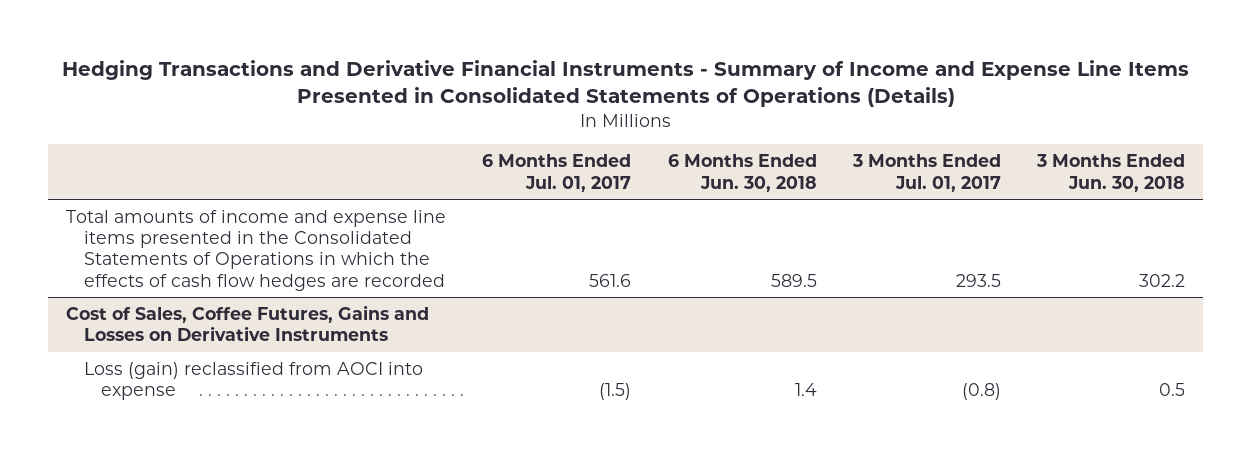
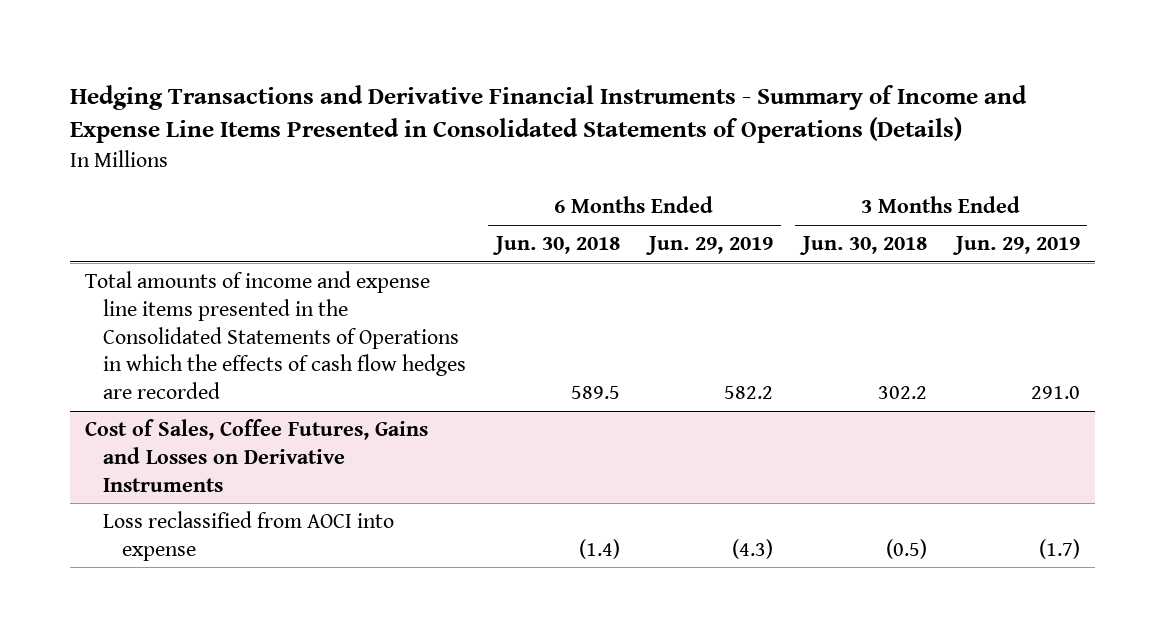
- | 6 Months Ended Jul. 01, 2017 | 6 Months Ended Jun. 30, 2018 | 3 Months Ended Jul. 01, 2017 | 3 Months Ended Jun. 30, 2018
+ | 6 Months Ended Jun. 30, 2018 | 6 Months Ended Jun. 29, 2019 | 3 Months Ended Jun. 30, 2018 | 3 Months Ended Jun. 29, 2019
@ Cost of Sales, Coffee Futures, Gains and Losses on Derivative Instruments
- Loss (gain) reclassified from AOCI into expense | (1.5) | 1.4 | (0.8) | 0.5
+ Loss reclassified from AOCI into expense | (1.4) | (4.3) | (0.5) | (1.7)

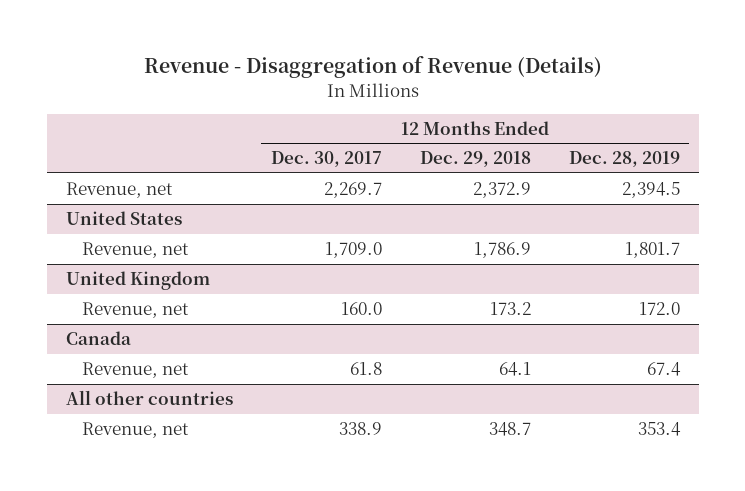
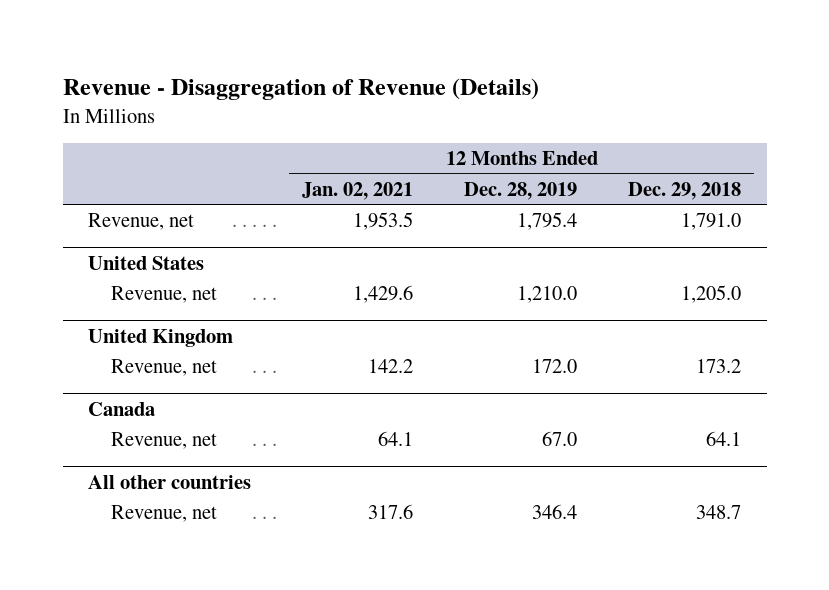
- | 12 Months Ended Dec. 30, 2017 | 12 Months Ended Dec. 29, 2018 | 12 Months Ended Dec. 28, 2019
+ | 12 Months Ended Jan. 02, 2021 | 12 Months Ended Dec. 28, 2019 | 12 Months Ended Dec. 29, 2018
- Revenue, net | 2,269.7 | 2,372.9 | 2,394.5
+ Revenue, net | 1,953.5 | 1,795.4 | 1,791.0
@ United States
- Revenue, net | 1,709.0 | 1,786.9 | 1,801.7
+ Revenue, net | 1,429.6 | 1,210.0 | 1,205.0
@ Canada
- Revenue, net | 61.8 | 64.1 | 67.4
+ Revenue, net | 64.1 | 67.0 | 64.1
@ All other countries
- Revenue, net | 338.9 | 348.7 | 353.4
+ Revenue, net | 317.6 | 346.4 | 348.7

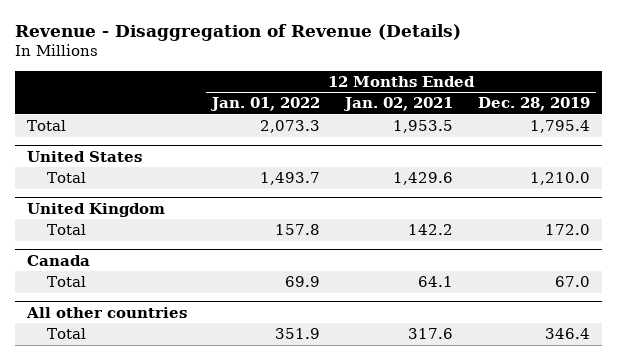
- | 12 Months Ended Jan. 02, 2021 | 12 Months Ended Dec. 28, 2019 | 12 Months Ended Dec. 29, 2018
+ | 12 Months Ended Jan. 01, 2022 | 12 Months Ended Jan. 02, 2021 | 12 Months Ended Dec. 28, 2019
- Revenue, net | 1,953.5 | 1,795.4 | 1,791.0
+ Total | 2,073.3 | 1,953.5 | 1,795.4
@ United States
- Revenue, net | 1,429.6 | 1,210.0 | 1,205.0
+ Total | 1,493.7 | 1,429.6 | 1,210.0
@ United Kingdom
- Revenue, net | 142.2 | 172.0 | 173.2
+ Total | 157.8 | 142.2 | 172.0
@ Canada
- Revenue, net | 64.1 | 67.0 | 64.1
+ Total | 69.9 | 64.1 | 67.0
@ All other countries
- Revenue, net | 317.6 | 346.4 | 348.7
+ Total | 351.9 | 317.6 | 346.4

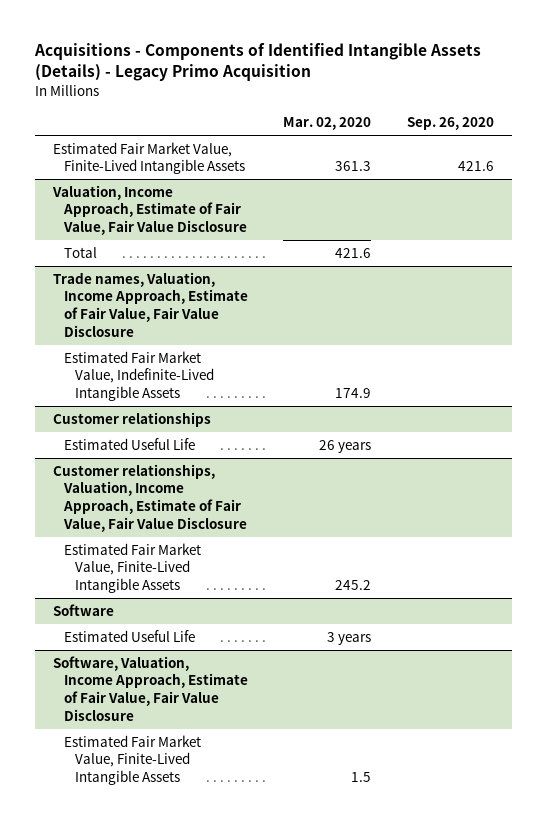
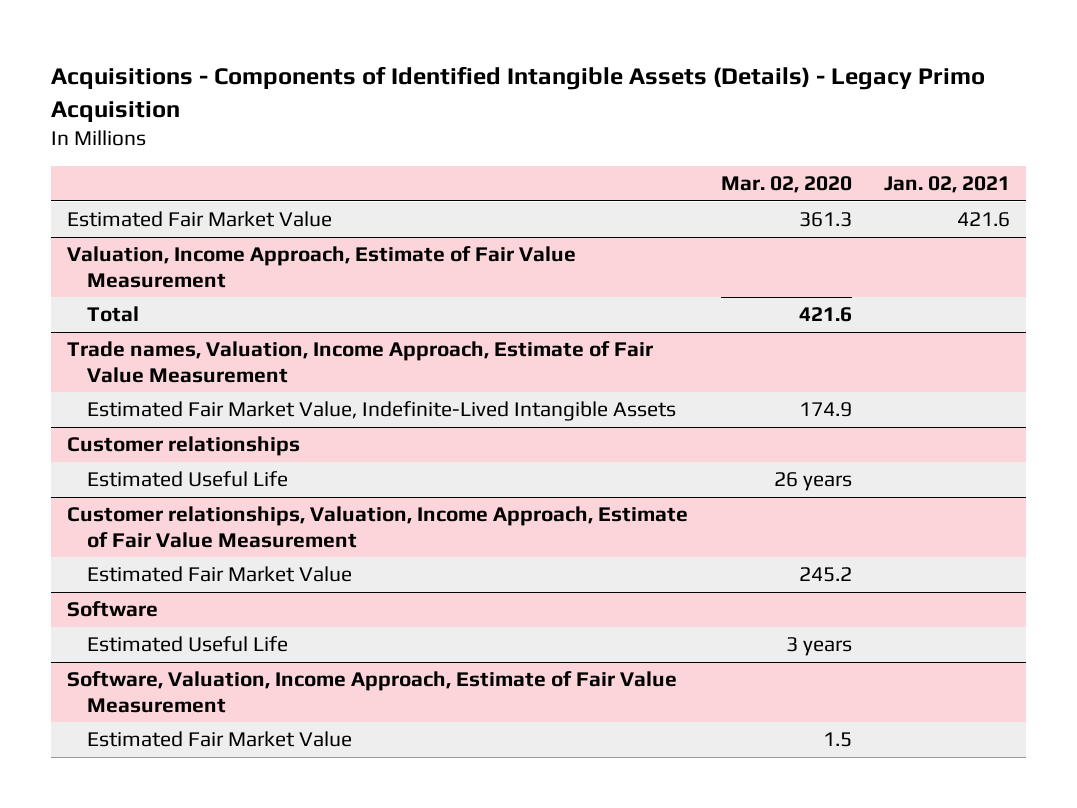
- | Mar. 02, 2020 | Sep. 26, 2020
+ | Mar. 02, 2020 | Jan. 02, 2021
- Estimated Fair Market Value, Finite-Lived Intangible Assets | 361.3 | 421.6
- Valuation, Income Approach, Estimate of Fair Value, Fair Value Disclosure
+ Estimated Fair Market Value | 361.3 | 421.6
+ Valuation, Income Approach, Estimate of Fair Value Measurement
- Trade names, Valuation, Income Approach, Estimate of Fair Value, Fair Value Disclosure
+ Trade names, Valuation, Income Approach, Estimate of Fair Value Measurement
- Customer relationships, Valuation, Income Approach, Estimate of Fair Value, Fair Value Disclosure
- Estimated Fair Market Value, Finite-Lived Intangible Assets | 245.2 |
+ Customer relationships, Valuation, Income Approach, Estimate of Fair Value Measurement
+ Estimated Fair Market Value | 245.2 |
- Software, Valuation, Income Approach, Estimate of Fair Value, Fair Value Disclosure
- Estimated Fair Market Value, Finite-Lived Intangible Assets | 1.5 |
+ Software, Valuation, Income Approach, Estimate of Fair Value Measurement
+ Estimated Fair Market Value | 1.5 |

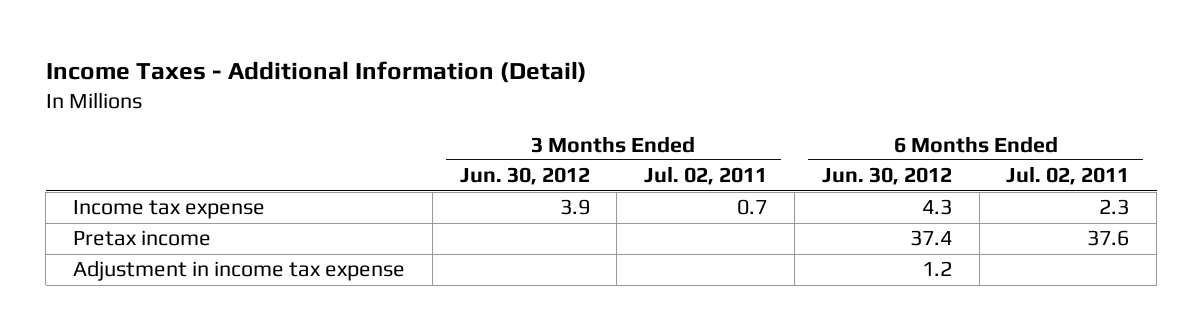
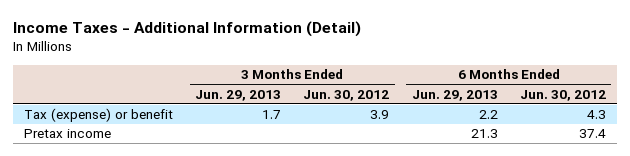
- | 3 Months Ended Jun. 30, 2012 | 3 Months Ended Jul. 02, 2011 | 6 Months Ended Jun. 30, 2012 | 6 Months Ended Jul. 02, 2011
+ | 3 Months Ended Jun. 29, 2013 | 3 Months Ended Jun. 30, 2012 | 6 Months Ended Jun. 29, 2013 | 6 Months Ended Jun. 30, 2012
- Income tax expense | 3.9 | 0.7 | 4.3 | 2.3
+ Tax (expense) or benefit | 1.7 | 3.9 | 2.2 | 4.3
- Adjustment in income tax expense | | | 1.2 |

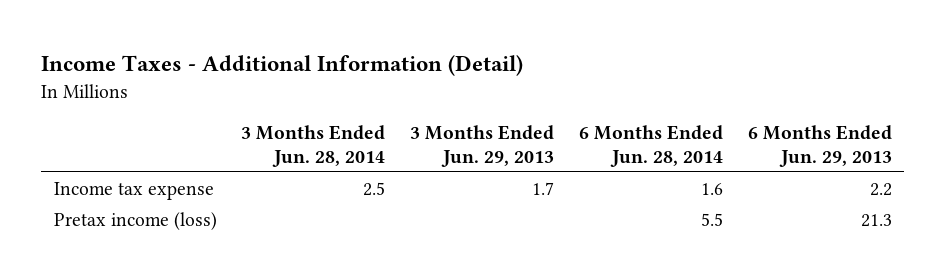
- | 3 Months Ended Jun. 29, 2013 | 3 Months Ended Jun. 30, 2012 | 6 Months Ended Jun. 29, 2013 | 6 Months Ended Jun. 30, 2012
+ | 3 Months Ended Jun. 28, 2014 | 3 Months Ended Jun. 29, 2013 | 6 Months Ended Jun. 28, 2014 | 6 Months Ended Jun. 29, 2013
- Tax (expense) or benefit | 1.7 | 3.9 | 2.2 | 4.3
- Pretax income | | | 21.3 | 37.4
+ Income tax expense | 2.5 | 1.7 | 1.6 | 2.2
+ Pretax income (loss) | | | 5.5 | 21.3

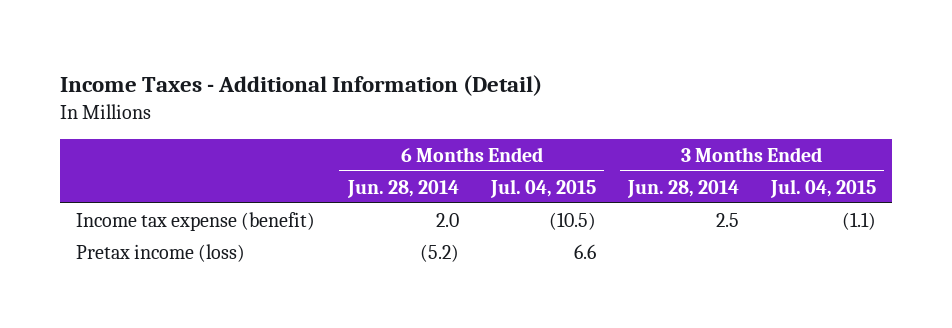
- | 3 Months Ended Jun. 28, 2014 | 3 Months Ended Jun. 29, 2013 | 6 Months Ended Jun. 28, 2014 | 6 Months Ended Jun. 29, 2013
+ | 6 Months Ended Jun. 28, 2014 | 6 Months Ended Jul. 04, 2015 | 3 Months Ended Jun. 28, 2014 | 3 Months Ended Jul. 04, 2015
- Income tax expense | 2.5 | 1.7 | 1.6 | 2.2
- Pretax income (loss) | | | 5.5 | 21.3
+ Income tax expense (benefit) | 2.0 | (10.5) | 2.5 | (1.1)
+ Pretax income (loss) | (5.2) | 6.6 | |

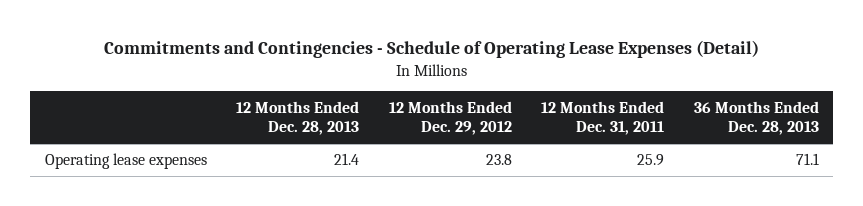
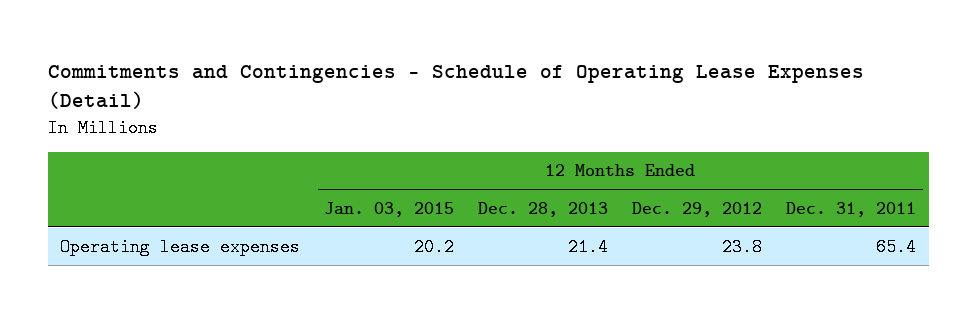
- | 12 Months Ended Dec. 28, 2013 | 12 Months Ended Dec. 29, 2012 | 12 Months Ended Dec. 31, 2011 | 36 Months Ended Dec. 28, 2013
+ | 12 Months Ended Jan. 03, 2015 | 12 Months Ended Dec. 28, 2013 | 12 Months Ended Dec. 29, 2012 | 12 Months Ended Dec. 31, 2011
- Operating lease expenses | 21.4 | 23.8 | 25.9 | 71.1
+ Operating lease expenses | 20.2 | 21.4 | 23.8 | 65.4

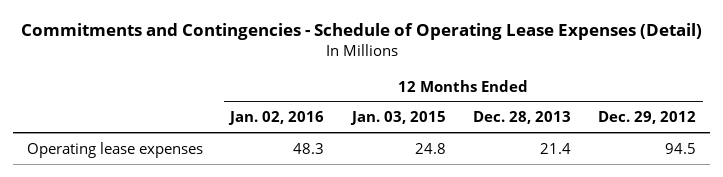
- | 12 Months Ended Jan. 03, 2015 | 12 Months Ended Dec. 28, 2013 | 12 Months Ended Dec. 29, 2012 | 12 Months Ended Dec. 31, 2011
+ | 12 Months Ended Jan. 02, 2016 | 12 Months Ended Jan. 03, 2015 | 12 Months Ended Dec. 28, 2013 | 12 Months Ended Dec. 29, 2012
- Operating lease expenses | 20.2 | 21.4 | 23.8 | 65.4
+ Operating lease expenses | 48.3 | 24.8 | 21.4 | 94.5

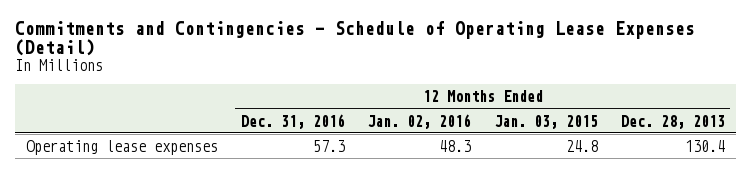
- | 12 Months Ended Jan. 02, 2016 | 12 Months Ended Jan. 03, 2015 | 12 Months Ended Dec. 28, 2013 | 12 Months Ended Dec. 29, 2012
+ | 12 Months Ended Dec. 31, 2016 | 12 Months Ended Jan. 02, 2016 | 12 Months Ended Jan. 03, 2015 | 12 Months Ended Dec. 28, 2013
- Operating lease expenses | 48.3 | 24.8 | 21.4 | 94.5
+ Operating lease expenses | 57.3 | 48.3 | 24.8 | 130.4

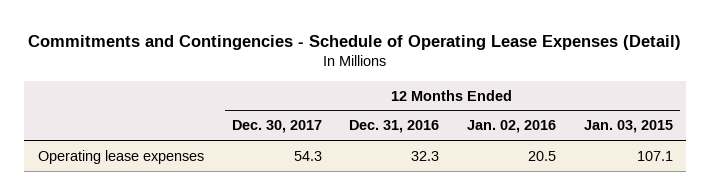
- | 12 Months Ended Dec. 31, 2016 | 12 Months Ended Jan. 02, 2016 | 12 Months Ended Jan. 03, 2015 | 12 Months Ended Dec. 28, 2013
+ | 12 Months Ended Dec. 30, 2017 | 12 Months Ended Dec. 31, 2016 | 12 Months Ended Jan. 02, 2016 | 12 Months Ended Jan. 03, 2015
- Operating lease expenses | 57.3 | 48.3 | 24.8 | 130.4
+ Operating lease expenses | 54.3 | 32.3 | 20.5 | 107.1

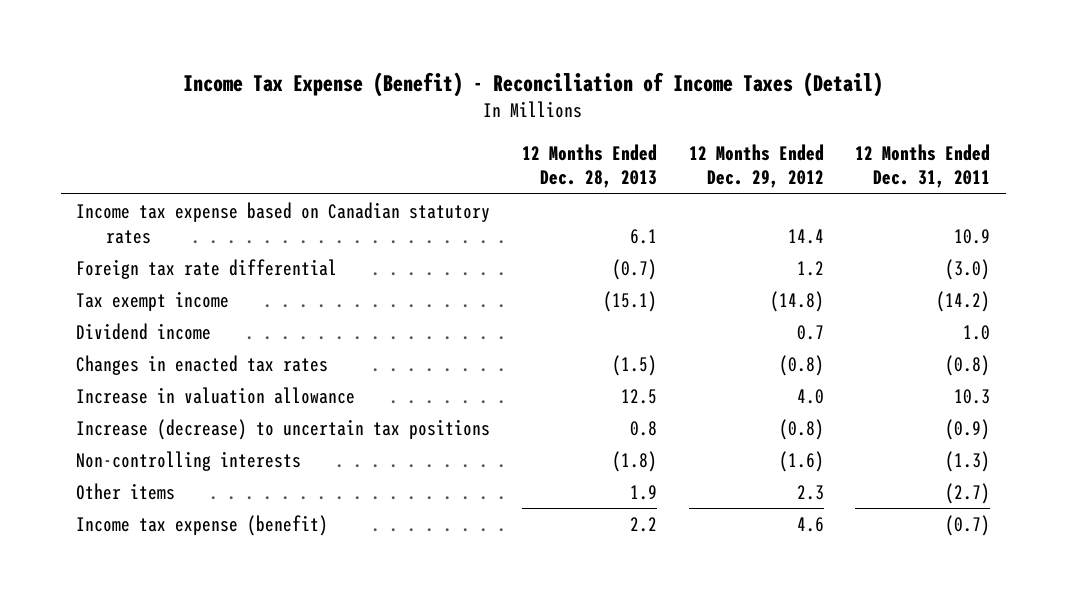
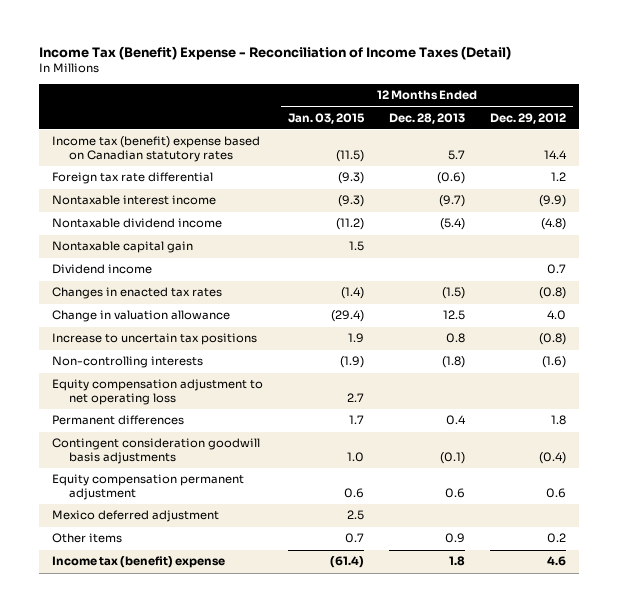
- Income Tax Expense (Benefit) - Reconciliation of Income Taxes (Detail)
+ Income Tax (Benefit) Expense - Reconciliation of Income Taxes (Detail)
- | 12 Months Ended Dec. 28, 2013 | 12 Months Ended Dec. 29, 2012 | 12 Months Ended Dec. 31, 2011
+ | 12 Months Ended Jan. 03, 2015 | 12 Months Ended Dec. 28, 2013 | 12 Months Ended Dec. 29, 2012
- Income tax expense based on Canadian statutory rates | 6.1 | 14.4 | 10.9
- Foreign tax rate differential | (0.7) | 1.2 | (3.0)
- Tax exempt income | (15.1) | (14.8) | (14.2)
+ Income tax (benefit) expense based on Canadian statutory rates | (11.5) | 5.7 | 14.4
+ Foreign tax rate differential | (9.3) | (0.6) | 1.2
+ Nontaxable interest income | (9.3) | (9.7) | (9.9)
+ Nontaxable dividend income | (11.2) | (5.4) | (4.8)
+ Nontaxable capital gain | 1.5 | |
- Increase in valuation allowance | 12.5 | 4.0 | 10.3
- Increase (decrease) to uncertain tax positions | 0.8 | (0.8) | (0.9)
+ Change in valuation allowance | (29.4) | 12.5 | 4.0
+ Increase to uncertain tax positions | 1.9 | 0.8 | (0.8)
- Other items | 1.9 | 2.3 | (2.7)
- Income tax expense (benefit) | 2.2 | 4.6 | (0.7)
+ Equity compensation adjustment to net operating loss | 2.7 | |
+ Permanent differences | 1.7 | 0.4 | 1.8
+ Contingent consideration goodwill basis adjustments | 1.0 | (0.1) | (0.4)
+ Equity compensation permanent adjustment | 0.6 | 0.6 | 0.6
+ Mexico deferred adjustment | 2.5 | |
+ Other items | 0.7 | 0.9 | 0.2
+ Income tax (benefit) expense | (61.4) | 1.8 | 4.6

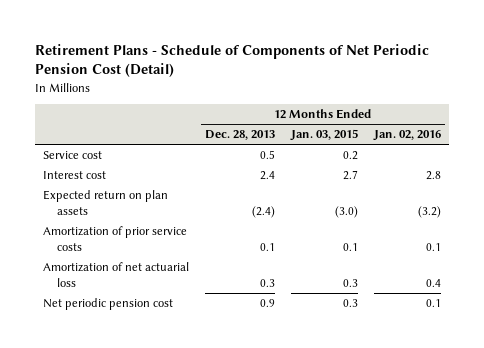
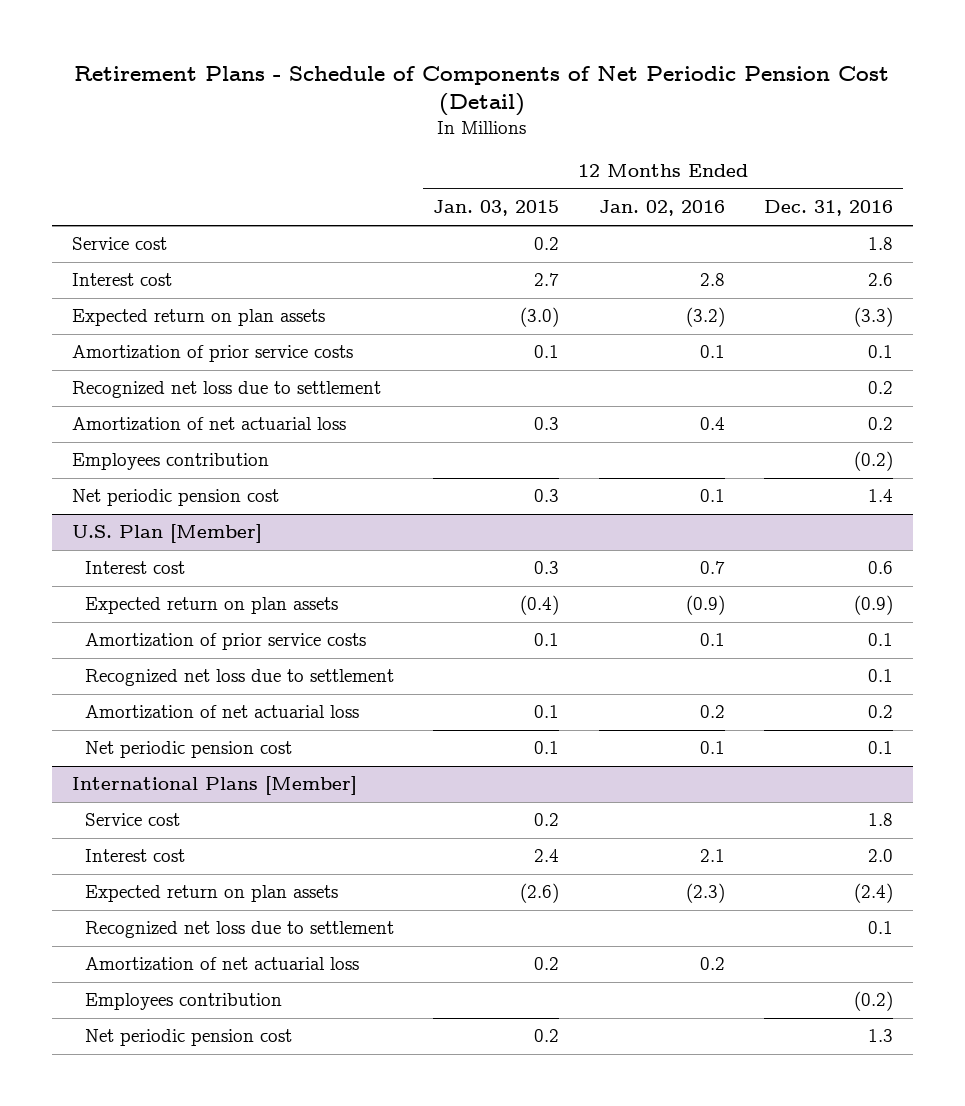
- | 12 Months Ended Dec. 28, 2013 | 12 Months Ended Jan. 03, 2015 | 12 Months Ended Jan. 02, 2016
+ | 12 Months Ended Jan. 03, 2015 | 12 Months Ended Jan. 02, 2016 | 12 Months Ended Dec. 31, 2016
+ Recognized net loss due to settlement | | | 0.2
+ Employees contribution | | | (0.2)
+ U.S. Plan [Member]
+ Interest cost | 0.3 | 0.7 | 0.6
+ Expected return on plan assets | (0.4) | (0.9) | (0.9)
+ Amortization of prior service costs | 0.1 | 0.1 | 0.1
+ Recognized net loss due to settlement | | | 0.1
+ Amortization of net actuarial loss | 0.1 | 0.2 | 0.2
+ Net periodic pension cost | 0.1 | 0.1 | 0.1
+ International Plans [Member]
+ Service cost | 0.2 | | 1.8
+ Interest cost | 2.4 | 2.1 | 2.0
+ Expected return on plan assets | (2.6) | (2.3) | (2.4)
+ Recognized net loss due to settlement | | | 0.1
+ Amortization of net actuarial loss | 0.2 | 0.2 |
+ Employees contribution | | | (0.2)
+ Net periodic pension cost | 0.2 | | 1.3

